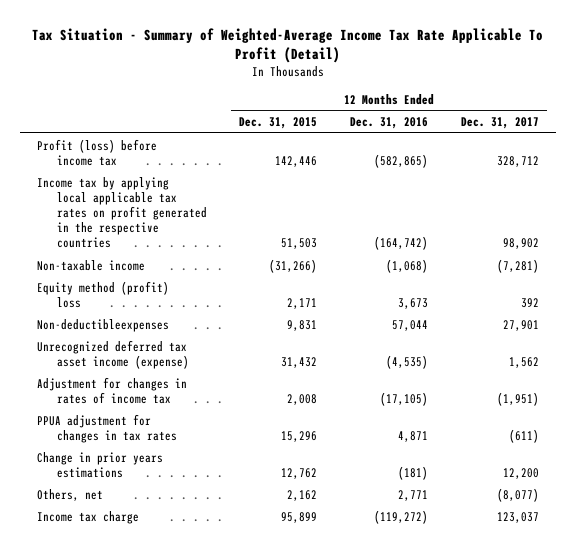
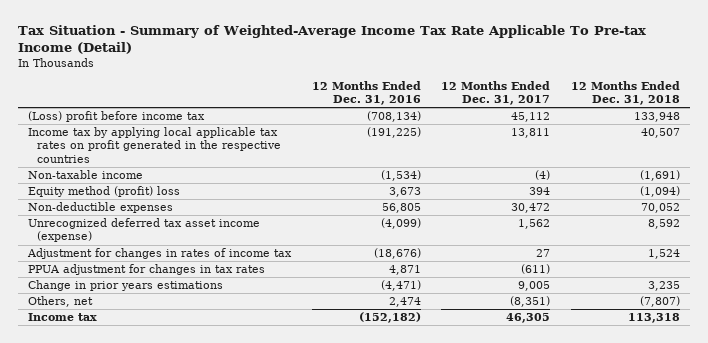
- Tax Situation - Summary of Weighted-Average Income Tax Rate Applicable To Profit (Detail)
+ Tax Situation - Summary of Weighted-Average Income Tax Rate Applicable To Pre-tax Income (Detail)
- | 12 Months Ended Dec. 31, 2015 | 12 Months Ended Dec. 31, 2016 | 12 Months Ended Dec. 31, 2017
+ | 12 Months Ended Dec. 31, 2016 | 12 Months Ended Dec. 31, 2017 | 12 Months Ended Dec. 31, 2018
- Profit (loss) before income tax | 142,446 | (582,865) | 328,712
- Income tax by applying local applicable tax rates on profit generated in the respective countries | 51,503 | (164,742) | 98,902
- Non-taxable income | (31,266) | (1,068) | (7,281)
- Equity method (profit) loss | 2,171 | 3,673 | 392
- Non-deductibleexpenses | 9,831 | 57,044 | 27,901
- Unrecognized deferred tax asset income (expense) | 31,432 | (4,535) | 1,562
- Adjustment for changes in rates of income tax | 2,008 | (17,105) | (1,951)
+ (Loss) profit before income tax | (708,134) | 45,112 | 133,948
+ Income tax by applying local applicable tax rates on profit generated in the respective countries | (191,225) | 13,811 | 40,507
+ Non-taxable income | (1,534) | (4) | (1,691)
+ Equity method (profit) loss | 3,673 | 394 | (1,094)
+ Non-deductible expenses | 56,805 | 30,472 | 70,052
+ Unrecognized deferred tax asset income (expense) | (4,099) | 1,562 | 8,592
+ Adjustment for changes in rates of income tax | (18,676) | 27 | 1,524
- Change in prior years estimations | 12,762 | (181) | 12,200
- Others, net | 2,162 | 2,771 | (8,077)
- Income tax charge | 95,899 | (119,272) | 123,037
+ Change in prior years estimations | (4,471) | 9,005 | 3,235
+ Others, net | 2,474 | (8,351) | (7,807)
+ Income tax | (152,182) | 46,305 | 113,318

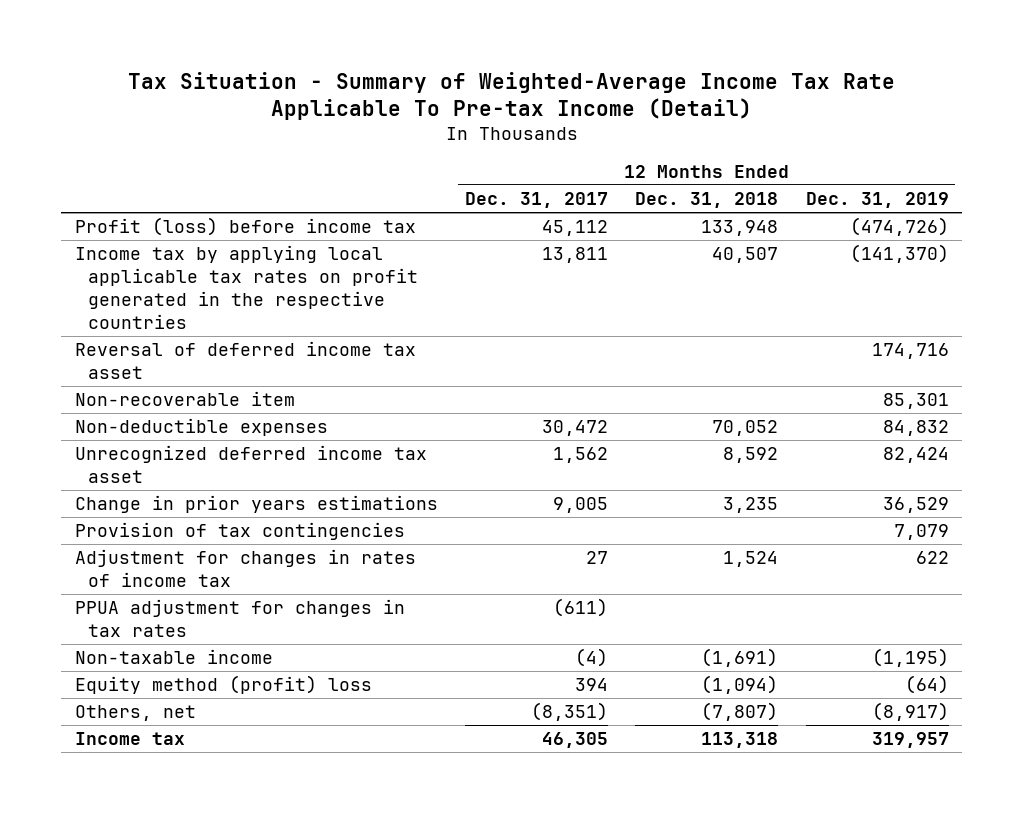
- | 12 Months Ended Dec. 31, 2016 | 12 Months Ended Dec. 31, 2017 | 12 Months Ended Dec. 31, 2018
+ | 12 Months Ended Dec. 31, 2017 | 12 Months Ended Dec. 31, 2018 | 12 Months Ended Dec. 31, 2019
- (Loss) profit before income tax | (708,134) | 45,112 | 133,948
+ Profit (loss) before income tax | 45,112 | 133,948 | (474,726)
+ Reversal of deferred income tax asset | | | 174,716
+ Non-recoverable item | | | 85,301
- Unrecognized deferred tax asset income (expense) | (4,099) | 1,562 | 8,592
+ Unrecognized deferred income tax asset | 1,562 | 8,592 | 82,424
moved up: Change in prior years estimations | 9,005 | 3,235 | 36,529
+ Provision of tax contingencies | | | 7,079
moved down: Non-taxable income | (4) | (1,691) | (1,195)
moved down: Equity method (profit) loss | 394 | (1,094) | (64)

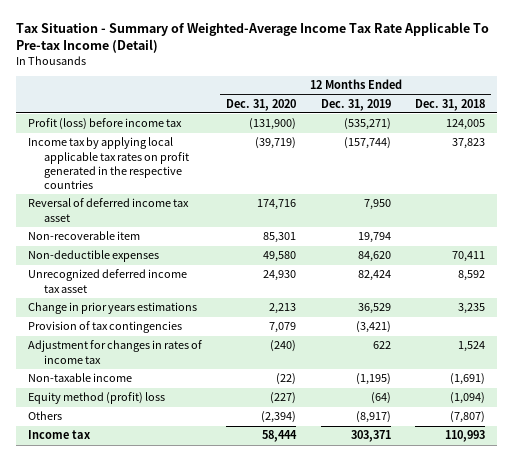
- | 12 Months Ended Dec. 31, 2017 | 12 Months Ended Dec. 31, 2018 | 12 Months Ended Dec. 31, 2019
+ | 12 Months Ended Dec. 31, 2020 | 12 Months Ended Dec. 31, 2019 | 12 Months Ended Dec. 31, 2018
- Profit (loss) before income tax | 45,112 | 133,948 | (474,726)
- Income tax by applying local applicable tax rates on profit generated in the respective countries | 13,811 | 40,507 | (141,370)
- Reversal of deferred income tax asset | | | 174,716
- Non-recoverable item | | | 85,301
- Non-deductible expenses | 30,472 | 70,052 | 84,832
+ Profit (loss) before income tax | (131,900) | (535,271) | 124,005
+ Income tax by applying local applicable tax rates on profit generated in the respective countries | (39,719) | (157,744) | 37,823
+ Reversal of deferred income tax asset | 174,716 | 7,950 |
+ Non-recoverable item | 85,301 | 19,794 |
+ Non-deductible expenses | 49,580 | 84,620 | 70,411
- Provision of tax contingencies | | | 7,079
+ Provision of tax contingencies | 7,079 | (3,421) |
- PPUA adjustment for changes in tax rates | (611) | |
- Others, net | (8,351) | (7,807) | (8,917)
- Income tax | 46,305 | 113,318 | 319,957
+ Others | (2,394) | (8,917) | (7,807)
+ Income tax | 58,444 | 303,371 | 110,993

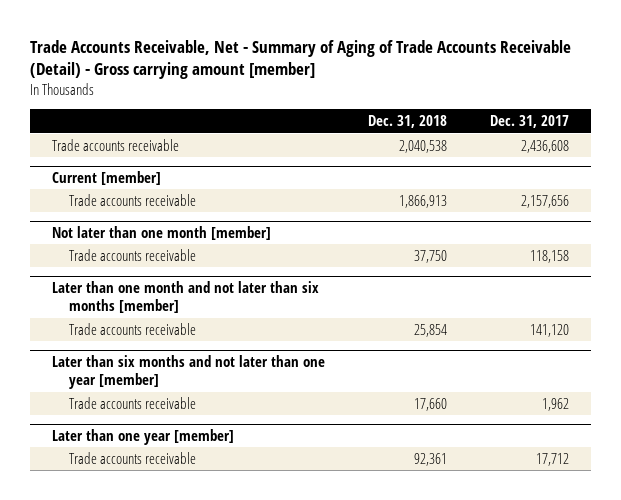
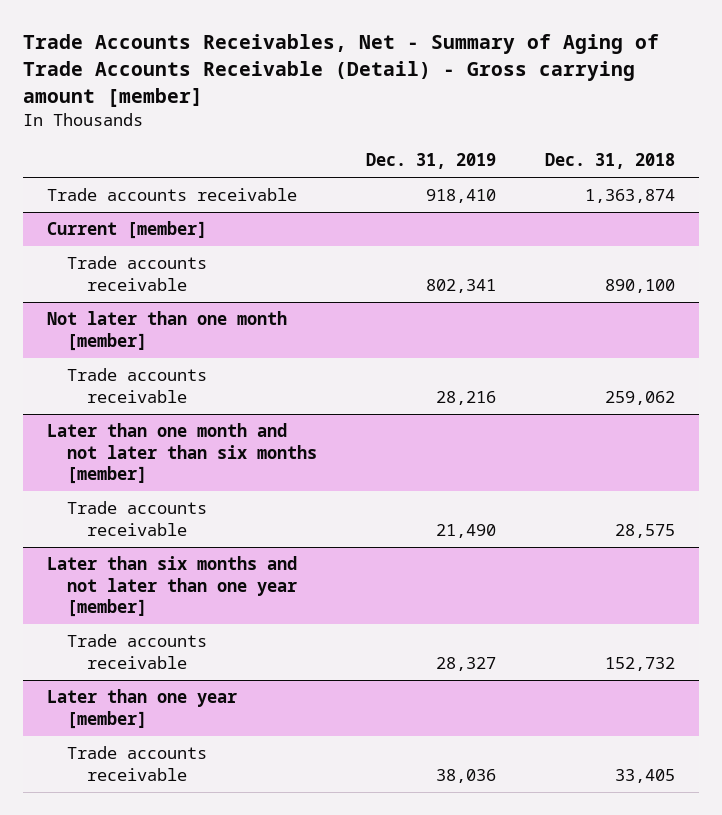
- Trade Accounts Receivable, Net - Summary of Aging of Trade Accounts Receivable (Detail) - Gross carrying amount [member]
+ Trade Accounts Receivables, Net - Summary of Aging of Trade Accounts Receivable (Detail) - Gross carrying amount [member]
- | Dec. 31, 2018 | Dec. 31, 2017
+ | Dec. 31, 2019 | Dec. 31, 2018
- Trade accounts receivable | 2,040,538 | 2,436,608
+ Trade accounts receivable | 918,410 | 1,363,874
@ Current [member]
- Trade accounts receivable | 1,866,913 | 2,157,656
+ Trade accounts receivable | 802,341 | 890,100
@ Not later than one month [member]
- Trade accounts receivable | 37,750 | 118,158
+ Trade accounts receivable | 28,216 | 259,062
@ Later than one month and not later than six months [member]
- Trade accounts receivable | 25,854 | 141,120
+ Trade accounts receivable | 21,490 | 28,575
@ Later than six months and not later than one year [member]
- Trade accounts receivable | 17,660 | 1,962
+ Trade accounts receivable | 28,327 | 152,732
@ Later than one year [member]
- Trade accounts receivable | 92,361 | 17,712
+ Trade accounts receivable | 38,036 | 33,405

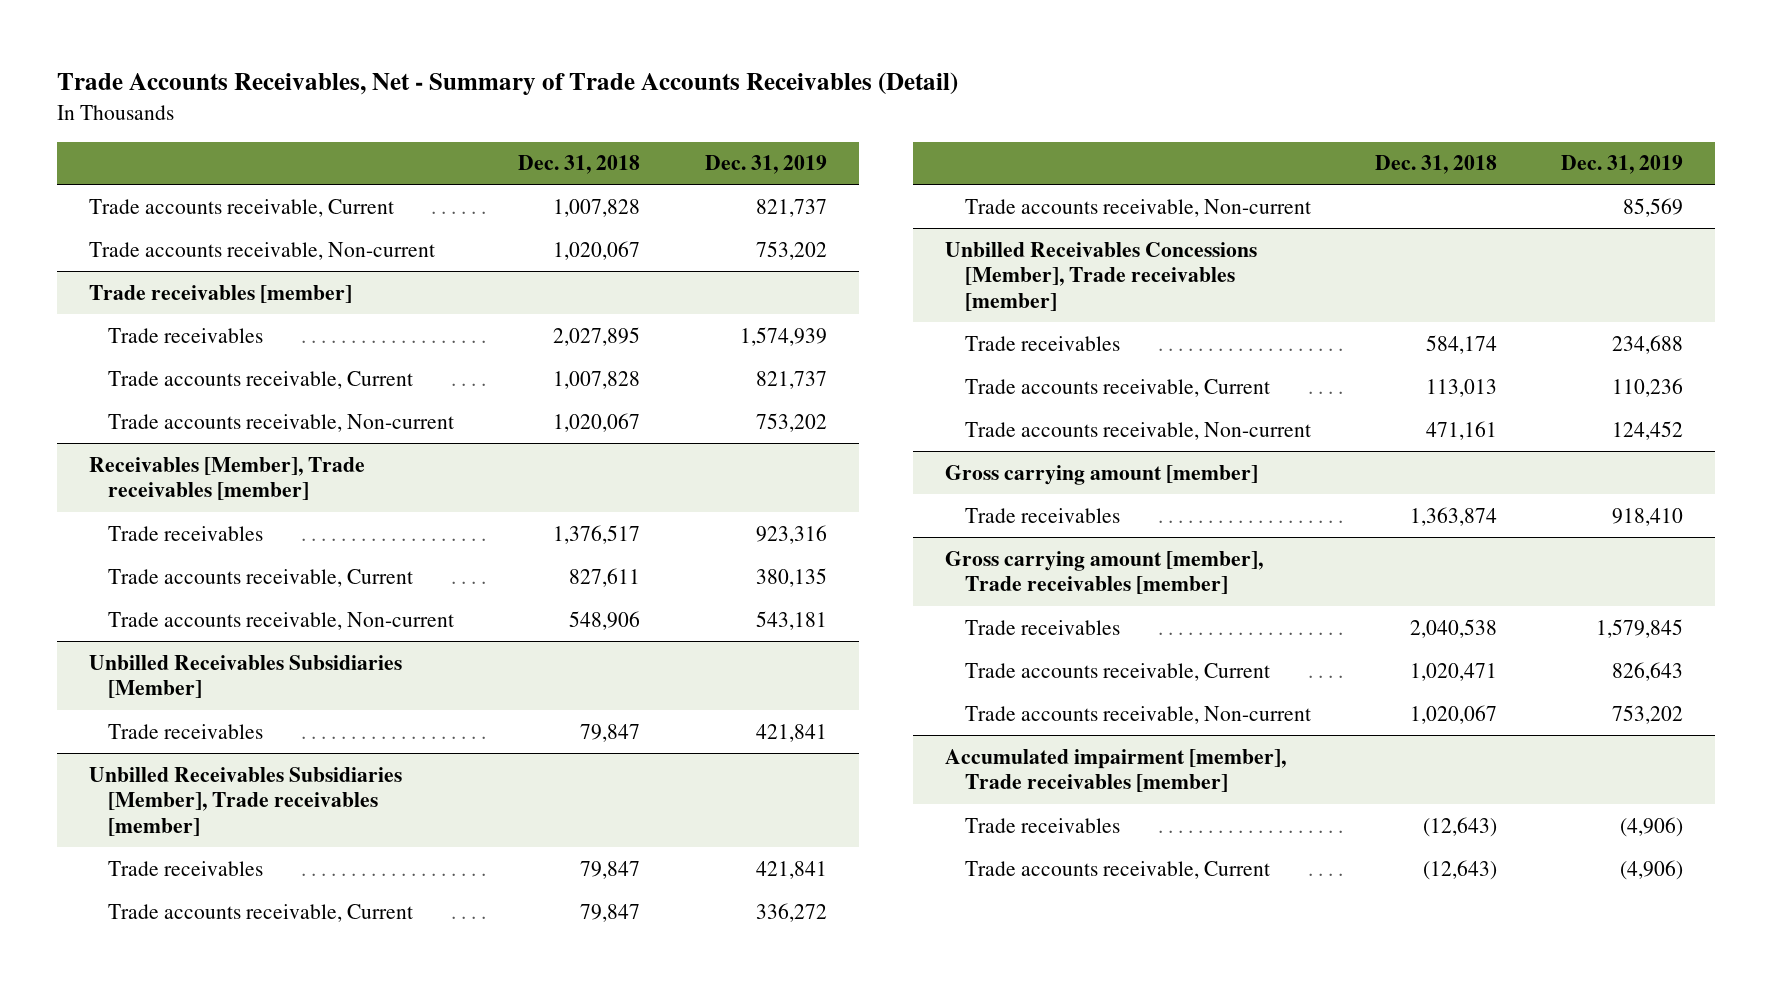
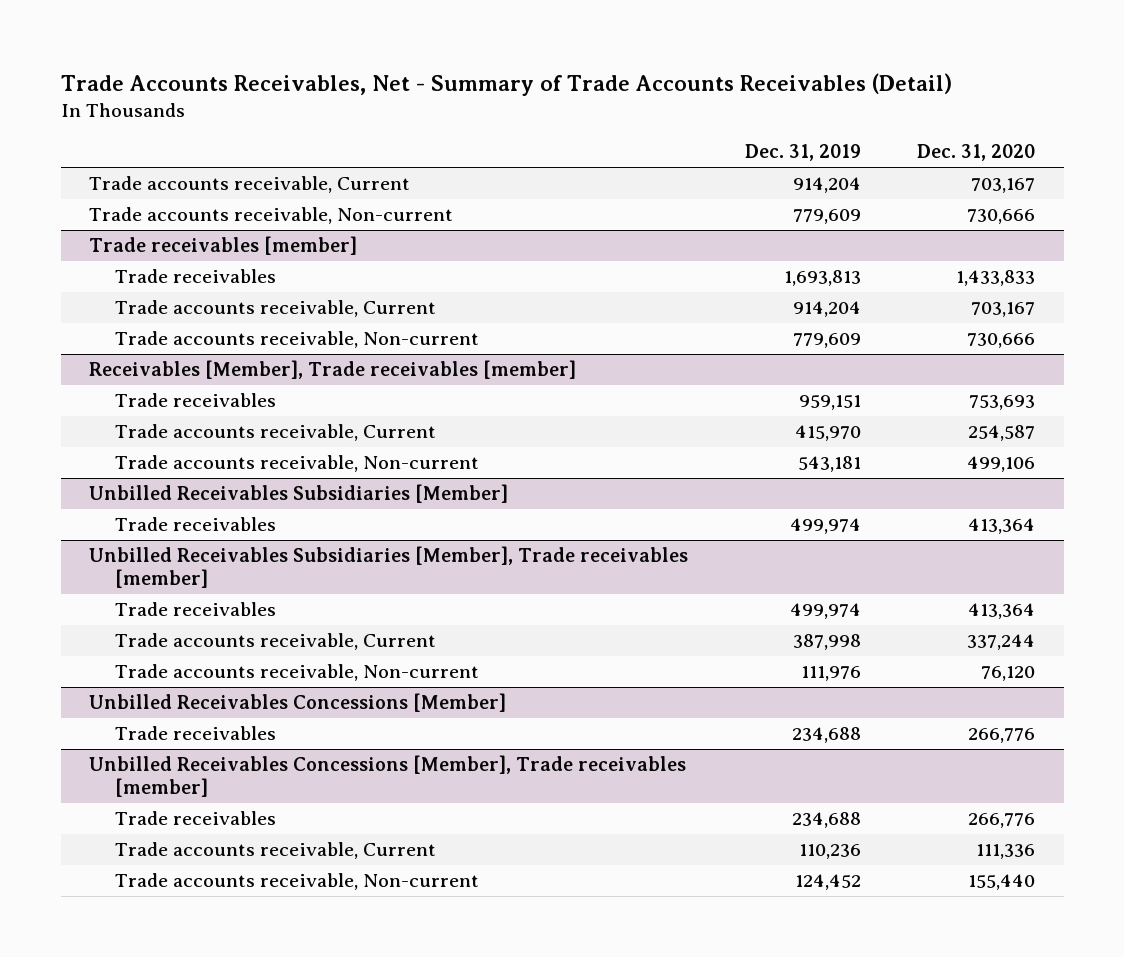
- | Dec. 31, 2018 | Dec. 31, 2019
+ | Dec. 31, 2019 | Dec. 31, 2020
- Trade accounts receivable, Current | 1,007,828 | 821,737
- Trade accounts receivable, Non-current | 1,020,067 | 753,202
+ Trade accounts receivable, Current | 914,204 | 703,167
+ Trade accounts receivable, Non-current | 779,609 | 730,666
@ Trade receivables [member]
- Trade receivables | 2,027,895 | 1,574,939
- Trade accounts receivable, Current | 1,007,828 | 821,737
- Trade accounts receivable, Non-current | 1,020,067 | 753,202
+ Trade receivables | 1,693,813 | 1,433,833
+ Trade accounts receivable, Current | 914,204 | 703,167
+ Trade accounts receivable, Non-current | 779,609 | 730,666
@ Receivables [Member], Trade receivables [member]
- Trade receivables | 1,376,517 | 923,316
- Trade accounts receivable, Current | 827,611 | 380,135
+ Trade receivables | 959,151 | 753,693
+ Trade accounts receivable, Current | 415,970 | 254,587
@ Unbilled Receivables Subsidiaries [Member]
- Trade receivables | 79,847 | 421,841
+ Trade receivables | 499,974 | 413,364
@ Unbilled Receivables Subsidiaries [Member], Trade receivables [member]
- Trade receivables | 79,847 | 421,841
- Trade accounts receivable, Current | 79,847 | 336,272
- Trade accounts receivable, Non-current | | 85,569
+ Trade receivables | 499,974 | 413,364
+ Trade accounts receivable, Current | 387,998 | 337,244
+ Trade accounts receivable, Non-current | 111,976 | 76,120
+ Unbilled Receivables Concessions [Member]
+ Trade receivables | 234,688 | 266,776
- Gross carrying amount [member]
- Trade receivables | 1,363,874 | 918,410
- Gross carrying amount [member], Trade receivables [member]
- Trade receivables | 2,040,538 | 1,579,845
- Trade accounts receivable, Current | 1,020,471 | 826,643
- Trade accounts receivable, Non-current | 1,020,067 | 753,202
- Accumulated impairment [member], Trade receivables [member]
- Trade receivables | (12,643) | (4,906)
- Trade accounts receivable, Current | (12,643) | (4,906)

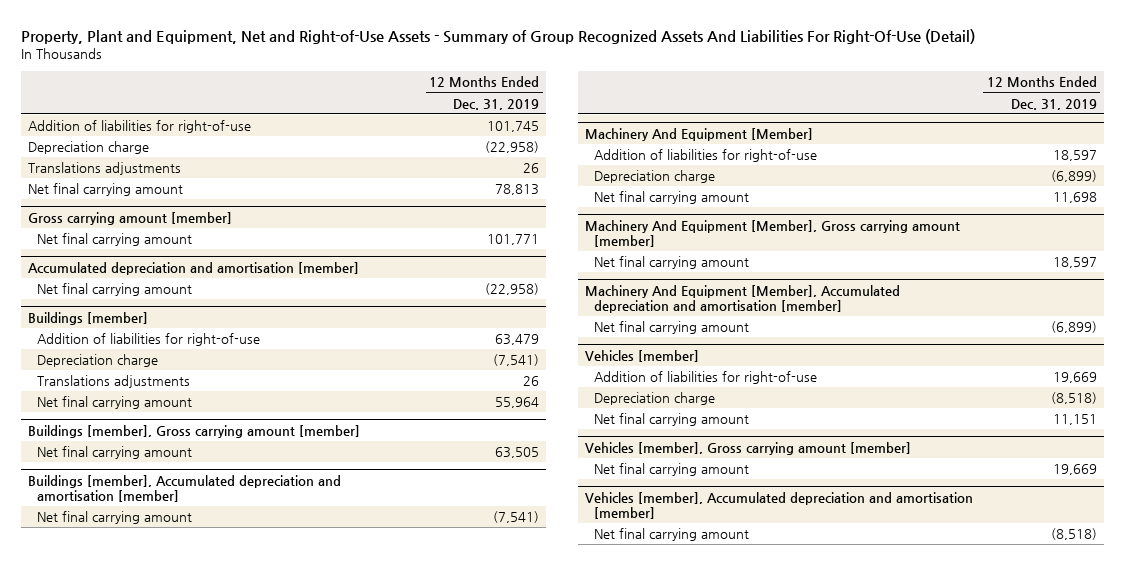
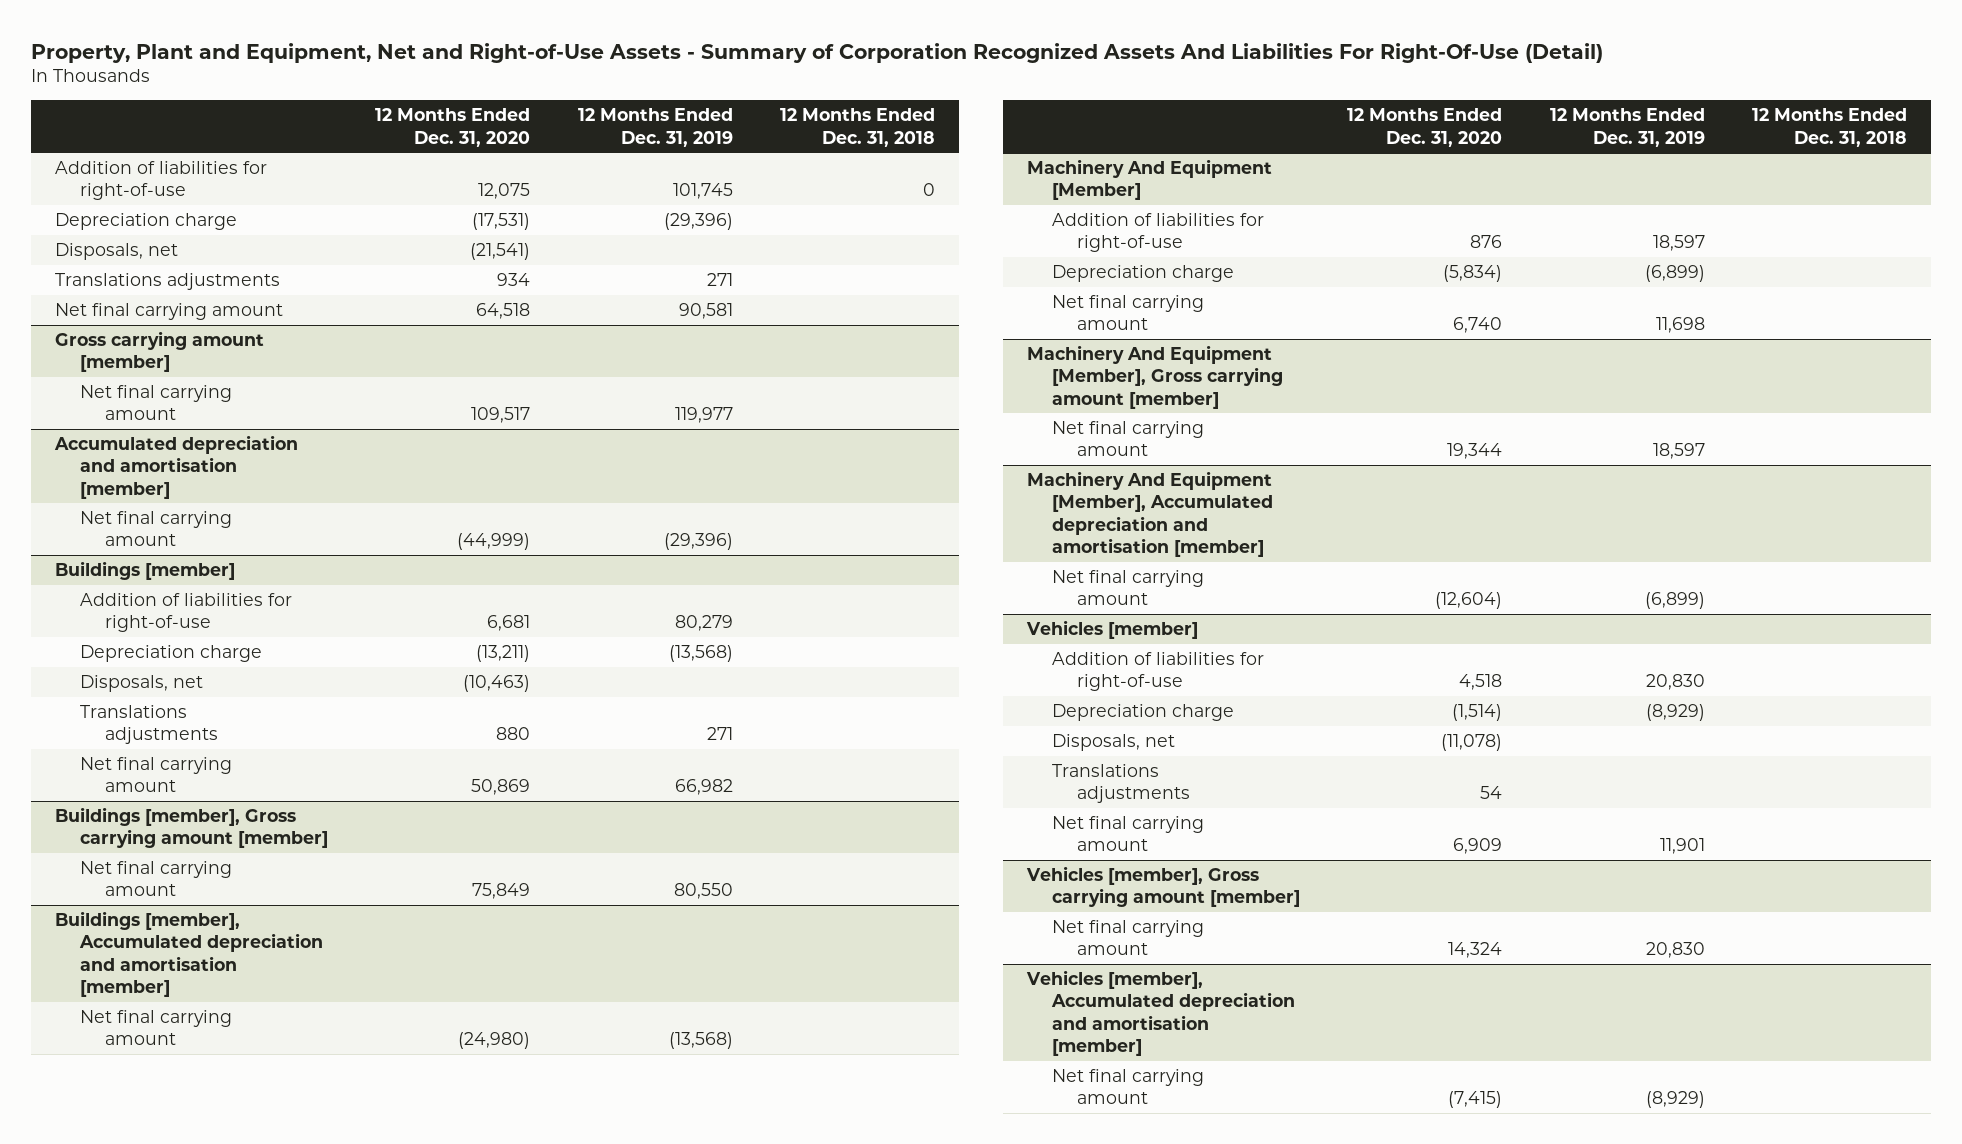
- Property, Plant and Equipment, Net and Right-of-Use Assets - Summary of Group Recognized Assets And Liabilities For Right-Of-Use (Detail)
+ Property, Plant and Equipment, Net and Right-of-Use Assets - Summary of Corporation Recognized Assets And Liabilities For Right-Of-Use (Detail)
- | 12 Months Ended Dec. 31, 2019
+ | 12 Months Ended Dec. 31, 2020 | 12 Months Ended Dec. 31, 2019 | 12 Months Ended Dec. 31, 2018
- Depreciation charge | (22,958)
- Translations adjustments | 26
- Net final carrying amount | 78,813
+ Depreciation charge | (17,531) | (29,396) |
+ Disposals, net | (21,541) | |
+ Translations adjustments | 934 | 271 |
+ Net final carrying amount | 64,518 | 90,581 |
@ Gross carrying amount [member]
- Net final carrying amount | 101,771
+ Net final carrying amount | 109,517 | 119,977 |
@ Accumulated depreciation and amortisation [member]
- Net final carrying amount | (22,958)
+ Net final carrying amount | (44,999) | (29,396) |
@ Buildings [member]
- Addition of liabilities for right-of-use | 63,479
- Depreciation charge | (7,541)
- Translations adjustments | 26
- Net final carrying amount | 55,964
+ Addition of liabilities for right-of-use | 6,681 | 80,279 |
+ Depreciation charge | (13,211) | (13,568) |
+ Disposals, net | (10,463) | |
+ Translations adjustments | 880 | 271 |
+ Net final carrying amount | 50,869 | 66,982 |
@ Buildings [member], Gross carrying amount [member]
- Net final carrying amount | 63,505
+ Net final carrying amount | 75,849 | 80,550 |
@ Buildings [member], Accumulated depreciation and amortisation [member]
- Net final carrying amount | (7,541)
+ Net final carrying amount | (24,980) | (13,568) |
@ Vehicles [member]
- Addition of liabilities for right-of-use | 19,669
- Depreciation charge | (8,518)
- Net final carrying amount | 11,151
+ Addition of liabilities for right-of-use | 4,518 | 20,830 |
+ Depreciation charge | (1,514) | (8,929) |
+ Disposals, net | (11,078) | |
+ Translations adjustments | 54 | |
+ Net final carrying amount | 6,909 | 11,901 |
@ Vehicles [member], Gross carrying amount [member]
- Net final carrying amount | 19,669
+ Net final carrying amount | 14,324 | 20,830 |
@ Vehicles [member], Accumulated depreciation and amortisation [member]
- Net final carrying amount | (8,518)
+ Net final carrying amount | (7,415) | (8,929) |

